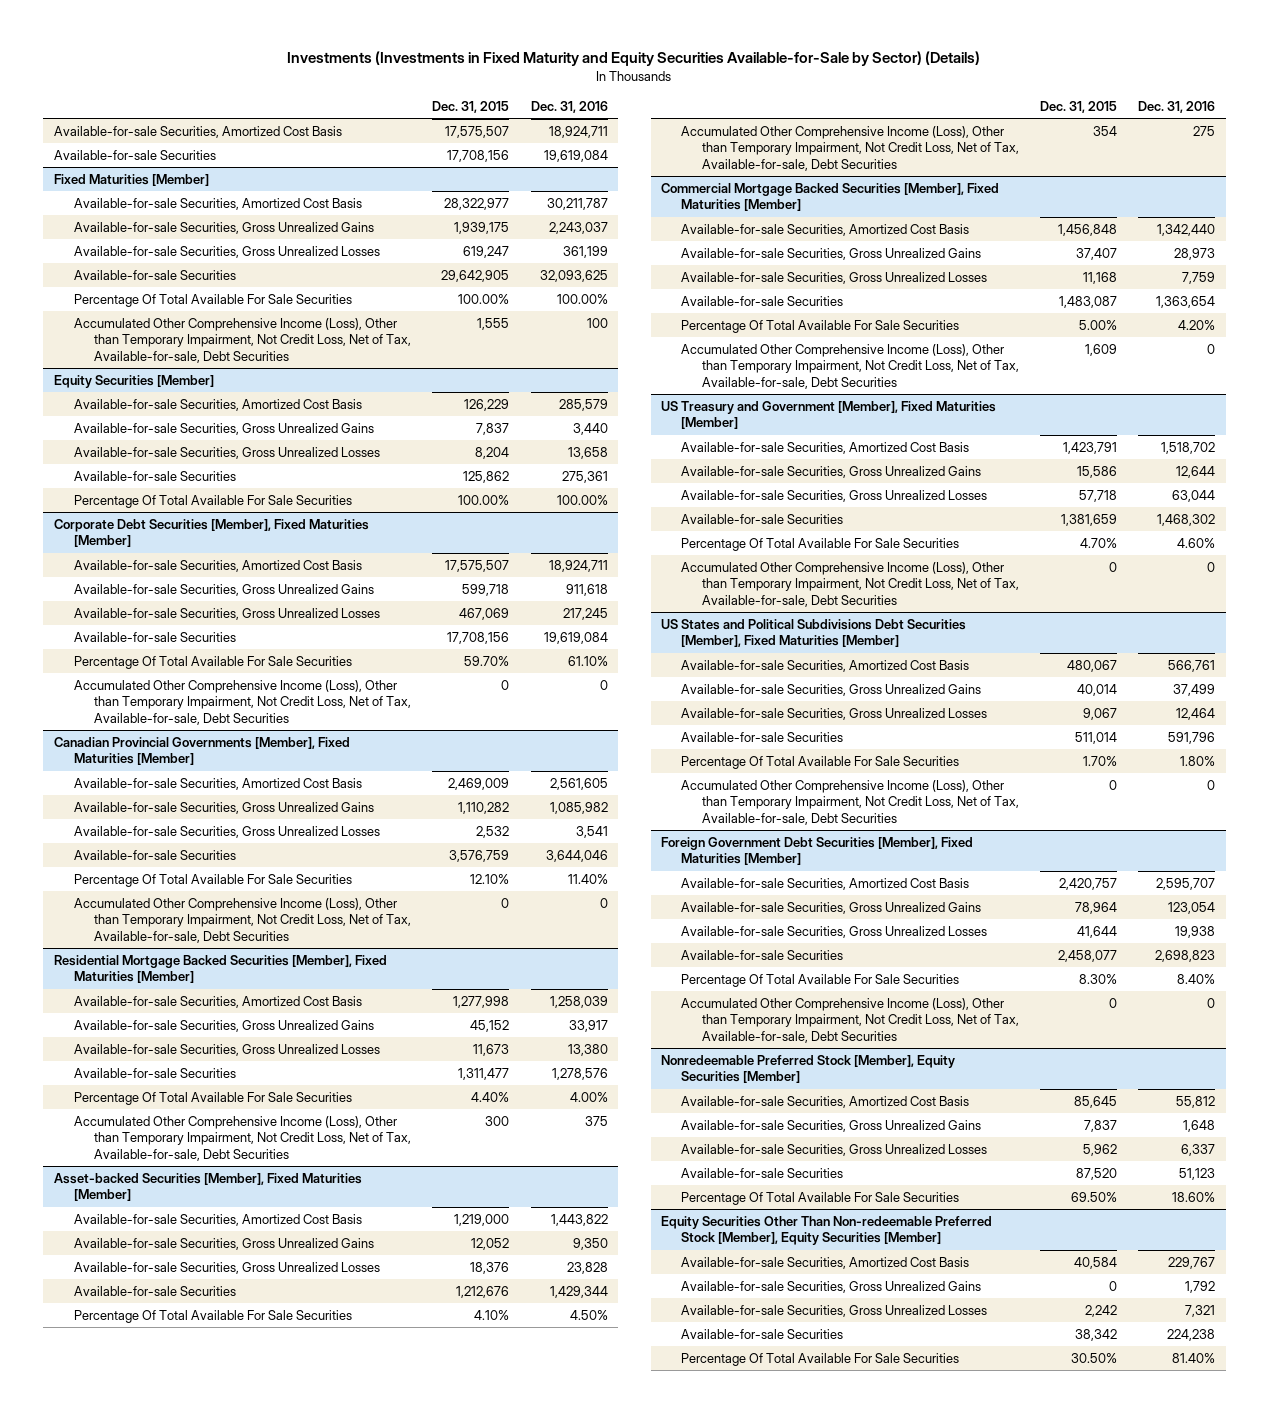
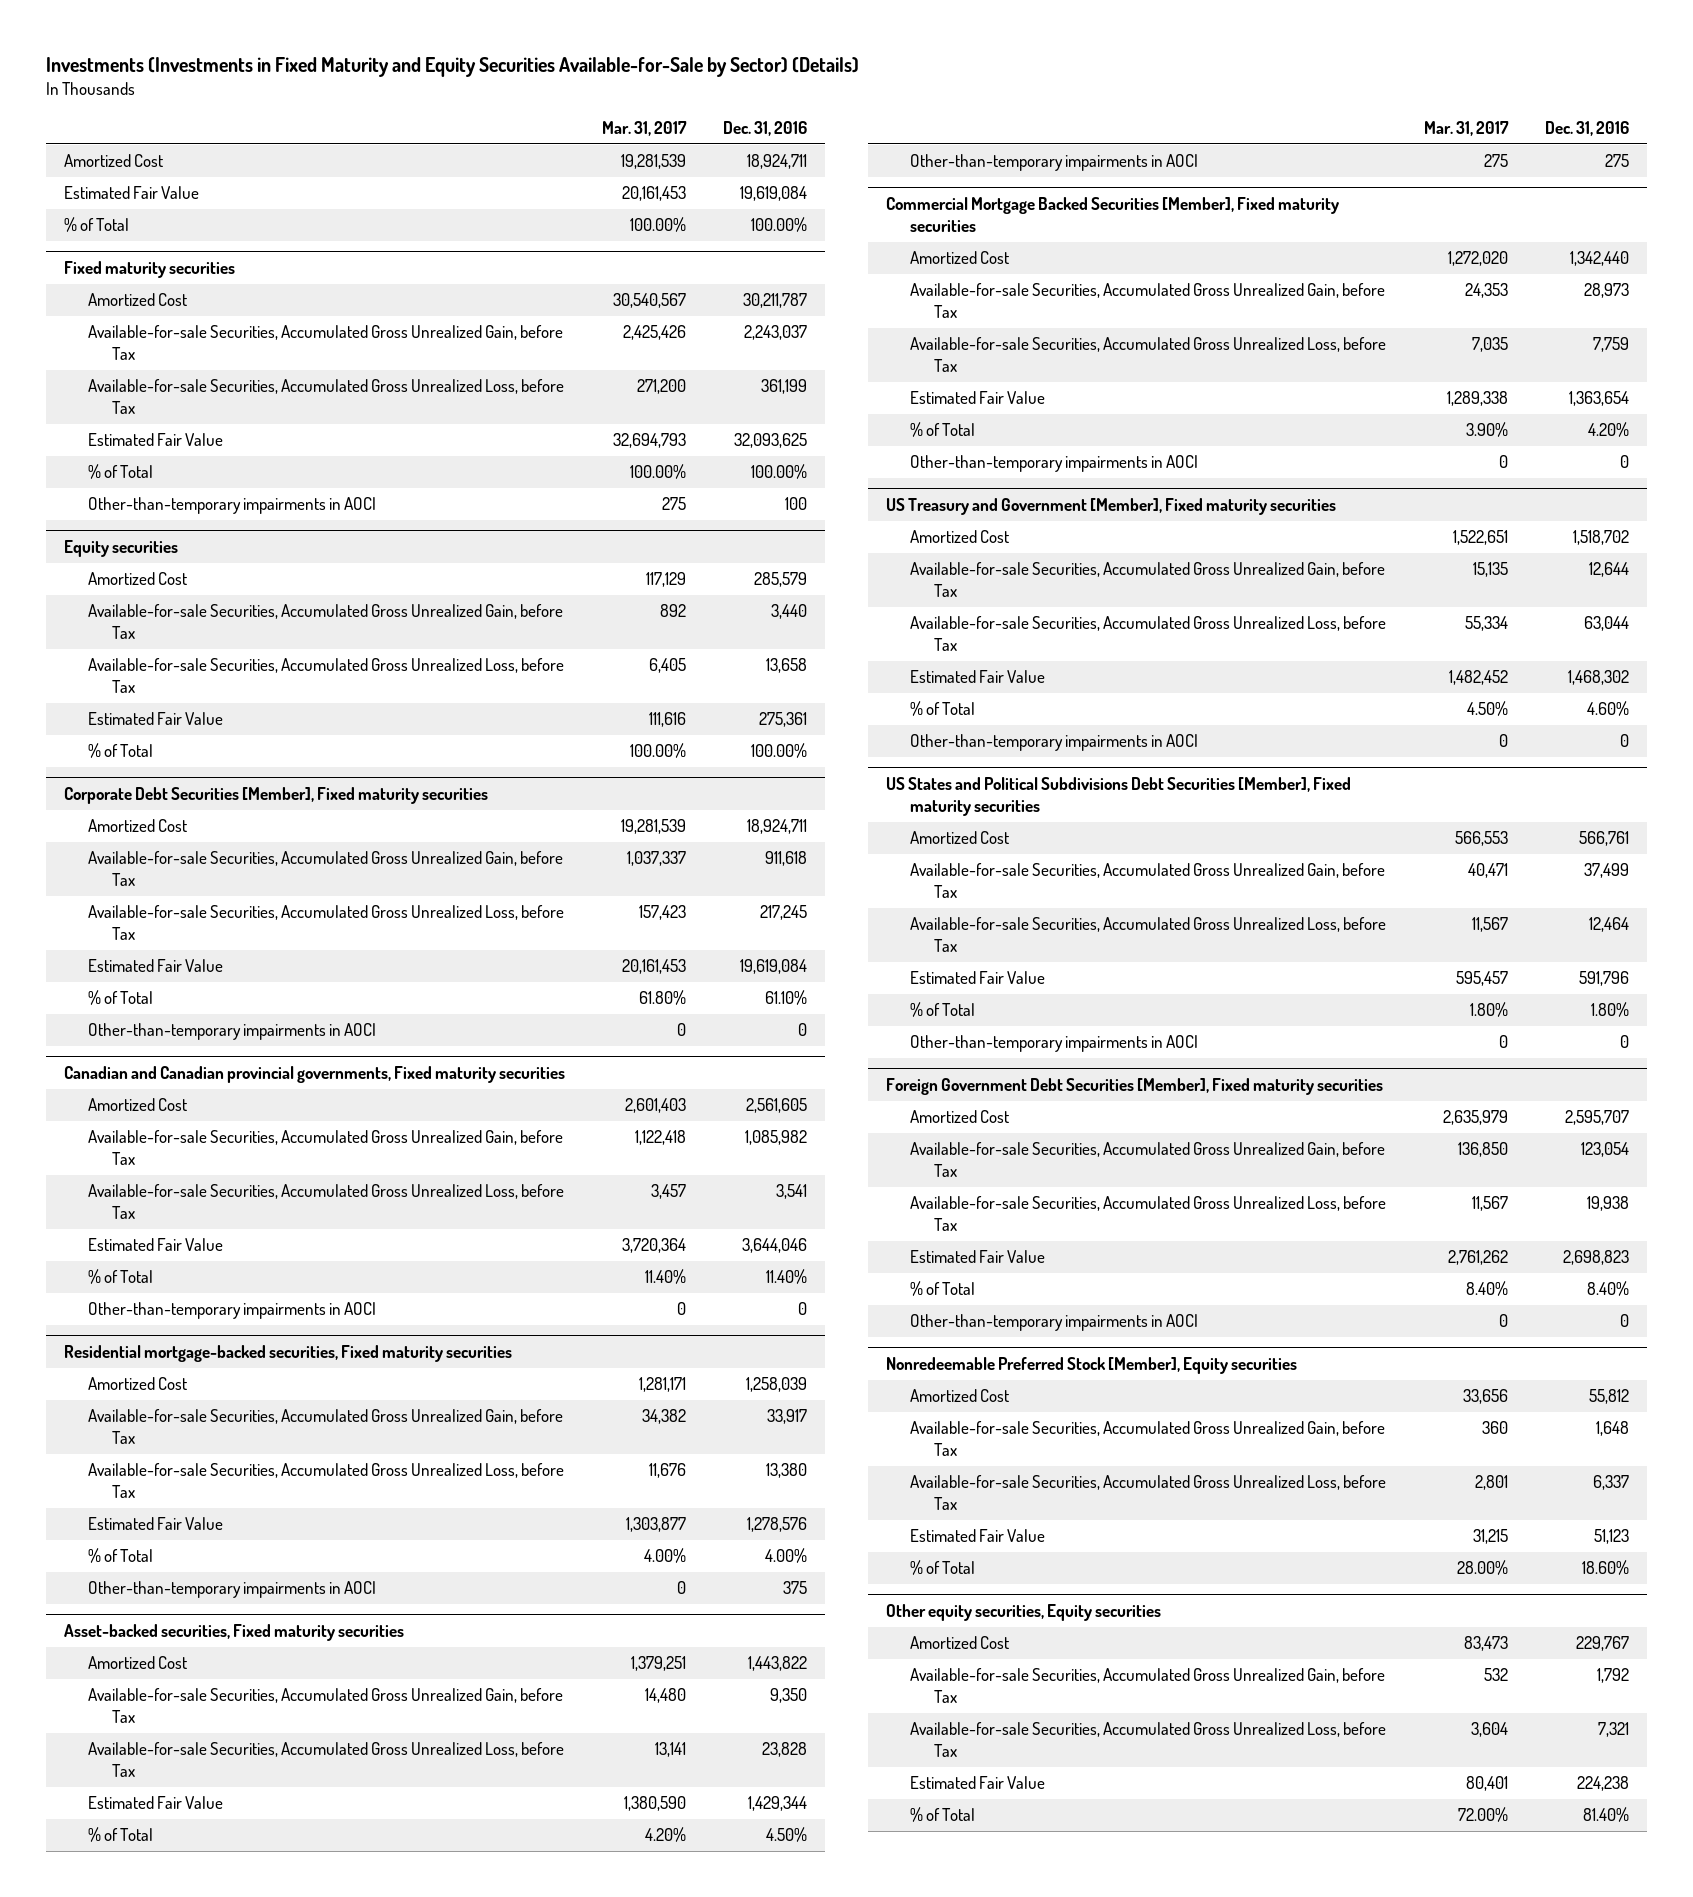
- | Dec. 31, 2015 | Dec. 31, 2016
+ | Mar. 31, 2017 | Dec. 31, 2016
- Available-for-sale Securities, Amortized Cost Basis | 17,575,507 | 18,924,711
- Available-for-sale Securities | 17,708,156 | 19,619,084
- Fixed Maturities [Member]
- Available-for-sale Securities, Amortized Cost Basis | 28,322,977 | 30,211,787
- Available-for-sale Securities, Gross Unrealized Gains | 1,939,175 | 2,243,037
- Available-for-sale Securities, Gross Unrealized Losses | 619,247 | 361,199
- Available-for-sale Securities | 29,642,905 | 32,093,625
- Percentage Of Total Available For Sale Securities | 100.00% | 100.00%
- Accumulated Other Comprehensive Income (Loss), Other than Temporary Impairment, Not Credit Loss, Net of Tax, Available-for-sale, Debt Securities | 1,555 | 100
- Equity Securities [Member]
- Available-for-sale Securities, Amortized Cost Basis | 126,229 | 285,579
- Available-for-sale Securities, Gross Unrealized Gains | 7,837 | 3,440
- Available-for-sale Securities, Gross Unrealized Losses | 8,204 | 13,658
- Available-for-sale Securities | 125,862 | 275,361
- Percentage Of Total Available For Sale Securities | 100.00% | 100.00%
- Corporate Debt Securities [Member], Fixed Maturities [Member]
- Available-for-sale Securities, Amortized Cost Basis | 17,575,507 | 18,924,711
- Available-for-sale Securities, Gross Unrealized Gains | 599,718 | 911,618
- Available-for-sale Securities, Gross Unrealized Losses | 467,069 | 217,245
- Available-for-sale Securities | 17,708,156 | 19,619,084
- Percentage Of Total Available For Sale Securities | 59.70% | 61.10%
- Accumulated Other Comprehensive Income (Loss), Other than Temporary Impairment, Not Credit Loss, Net of Tax, Available-for-sale, Debt Securities | 0 | 0
- Canadian Provincial Governments [Member], Fixed Maturities [Member]
- Available-for-sale Securities, Amortized Cost Basis | 2,469,009 | 2,561,605
- Available-for-sale Securities, Gross Unrealized Gains | 1,110,282 | 1,085,982
- Available-for-sale Securities, Gross Unrealized Losses | 2,532 | 3,541
- Available-for-sale Securities | 3,576,759 | 3,644,046
- Percentage Of Total Available For Sale Securities | 12.10% | 11.40%
- Accumulated Other Comprehensive Income (Loss), Other than Temporary Impairment, Not Credit Loss, Net of Tax, Available-for-sale, Debt Securities | 0 | 0
- Residential Mortgage Backed Securities [Member], Fixed Maturities [Member]
- Available-for-sale Securities, Amortized Cost Basis | 1,277,998 | 1,258,039
- Available-for-sale Securities, Gross Unrealized Gains | 45,152 | 33,917
- Available-for-sale Securities, Gross Unrealized Losses | 11,673 | 13,380
- Available-for-sale Securities | 1,311,477 | 1,278,576
- Percentage Of Total Available For Sale Securities | 4.40% | 4.00%
- Accumulated Other Comprehensive Income (Loss), Other than Temporary Impairment, Not Credit Loss, Net of Tax, Available-for-sale, Debt Securities | 300 | 375
- Asset-backed Securities [Member], Fixed Maturities [Member]
- Available-for-sale Securities, Amortized Cost Basis | 1,219,000 | 1,443,822
- Available-for-sale Securities, Gross Unrealized Gains | 12,052 | 9,350
- Available-for-sale Securities, Gross Unrealized Losses | 18,376 | 23,828
- Available-for-sale Securities | 1,212,676 | 1,429,344
- Percentage Of Total Available For Sale Securities | 4.10% | 4.50%
- Accumulated Other Comprehensive Income (Loss), Other than Temporary Impairment, Not Credit Loss, Net of Tax, Available-for-sale, Debt Securities | 354 | 275
- Commercial Mortgage Backed Securities [Member], Fixed Maturities [Member]
- Available-for-sale Securities, Amortized Cost Basis | 1,456,848 | 1,342,440
- Available-for-sale Securities, Gross Unrealized Gains | 37,407 | 28,973
- Available-for-sale Securities, Gross Unrealized Losses | 11,168 | 7,759
- Available-for-sale Securities | 1,483,087 | 1,363,654
- Percentage Of Total Available For Sale Securities | 5.00% | 4.20%
- Accumulated Other Comprehensive Income (Loss), Other than Temporary Impairment, Not Credit Loss, Net of Tax, Available-for-sale, Debt Securities | 1,609 | 0
- US Treasury and Government [Member], Fixed Maturities [Member]
- Available-for-sale Securities, Amortized Cost Basis | 1,423,791 | 1,518,702
- Available-for-sale Securities, Gross Unrealized Gains | 15,586 | 12,644
- Available-for-sale Securities, Gross Unrealized Losses | 57,718 | 63,044
- Available-for-sale Securities | 1,381,659 | 1,468,302
- Percentage Of Total Available For Sale Securities | 4.70% | 4.60%
- Accumulated Other Comprehensive Income (Loss), Other than Temporary Impairment, Not Credit Loss, Net of Tax, Available-for-sale, Debt Securities | 0 | 0
- US States and Political Subdivisions Debt Securities [Member], Fixed Maturities [Member]
- Available-for-sale Securities, Amortized Cost Basis | 480,067 | 566,761
- Available-for-sale Securities, Gross Unrealized Gains | 40,014 | 37,499
- Available-for-sale Securities, Gross Unrealized Losses | 9,067 | 12,464
- Available-for-sale Securities | 511,014 | 591,796
- Percentage Of Total Available For Sale Securities | 1.70% | 1.80%
- Accumulated Other Comprehensive Income (Loss), Other than Temporary Impairment, Not Credit Loss, Net of Tax, Available-for-sale, Debt Securities | 0 | 0
- Foreign Government Debt Securities [Member], Fixed Maturities [Member]
- Available-for-sale Securities, Amortized Cost Basis | 2,420,757 | 2,595,707
- Available-for-sale Securities, Gross Unrealized Gains | 78,964 | 123,054
- Available-for-sale Securities, Gross Unrealized Losses | 41,644 | 19,938
- Available-for-sale Securities | 2,458,077 | 2,698,823
- Percentage Of Total Available For Sale Securities | 8.30% | 8.40%
- Accumulated Other Comprehensive Income (Loss), Other than Temporary Impairment, Not Credit Loss, Net of Tax, Available-for-sale, Debt Securities | 0 | 0
- Nonredeemable Preferred Stock [Member], Equity Securities [Member]
- Available-for-sale Securities, Amortized Cost Basis | 85,645 | 55,812
- Available-for-sale Securities, Gross Unrealized Gains | 7,837 | 1,648
- Available-for-sale Securities, Gross Unrealized Losses | 5,962 | 6,337
- Available-for-sale Securities | 87,520 | 51,123
- Percentage Of Total Available For Sale Securities | 69.50% | 18.60%
- Equity Securities Other Than Non-redeemable Preferred Stock [Member], Equity Securities [Member]
- Available-for-sale Securities, Amortized Cost Basis | 40,584 | 229,767
- Available-for-sale Securities, Gross Unrealized Gains | 0 | 1,792
- Available-for-sale Securities, Gross Unrealized Losses | 2,242 | 7,321
- Available-for-sale Securities | 38,342 | 224,238
- Percentage Of Total Available For Sale Securities | 30.50% | 81.40%
+ Amortized Cost | 19,281,539 | 18,924,711
+ Estimated Fair Value | 20,161,453 | 19,619,084
+ % of Total | 100.00% | 100.00%
+ Fixed maturity securities
+ Amortized Cost | 30,540,567 | 30,211,787
+ Available-for-sale Securities, Accumulated Gross Unrealized Gain, before Tax | 2,425,426 | 2,243,037
+ Available-for-sale Securities, Accumulated Gross Unrealized Loss, before Tax | 271,200 | 361,199
+ Estimated Fair Value | 32,694,793 | 32,093,625
+ % of Total | 100.00% | 100.00%
+ Other-than-temporary impairments in AOCI | 275 | 100
+ Equity securities
+ Amortized Cost | 117,129 | 285,579
+ Available-for-sale Securities, Accumulated Gross Unrealized Gain, before Tax | 892 | 3,440
+ Available-for-sale Securities, Accumulated Gross Unrealized Loss, before Tax | 6,405 | 13,658
+ Estimated Fair Value | 111,616 | 275,361
+ % of Total | 100.00% | 100.00%
+ Corporate Debt Securities [Member], Fixed maturity securities
+ Amortized Cost | 19,281,539 | 18,924,711
+ Available-for-sale Securities, Accumulated Gross Unrealized Gain, before Tax | 1,037,337 | 911,618
+ Available-for-sale Securities, Accumulated Gross Unrealized Loss, before Tax | 157,423 | 217,245
+ Estimated Fair Value | 20,161,453 | 19,619,084
+ % of Total | 61.80% | 61.10%
+ Other-than-temporary impairments in AOCI | 0 | 0
+ Canadian and Canadian provincial governments, Fixed maturity securities
+ Amortized Cost | 2,601,403 | 2,561,605
+ Available-for-sale Securities, Accumulated Gross Unrealized Gain, before Tax | 1,122,418 | 1,085,982
+ Available-for-sale Securities, Accumulated Gross Unrealized Loss, before Tax | 3,457 | 3,541
+ Estimated Fair Value | 3,720,364 | 3,644,046
+ % of Total | 11.40% | 11.40%
+ Other-than-temporary impairments in AOCI | 0 | 0
+ Residential mortgage-backed securities, Fixed maturity securities
+ Amortized Cost | 1,281,171 | 1,258,039
+ Available-for-sale Securities, Accumulated Gross Unrealized Gain, before Tax | 34,382 | 33,917
+ Available-for-sale Securities, Accumulated Gross Unrealized Loss, before Tax | 11,676 | 13,380
+ Estimated Fair Value | 1,303,877 | 1,278,576
+ % of Total | 4.00% | 4.00%
+ Other-than-temporary impairments in AOCI | 0 | 375
+ Asset-backed securities, Fixed maturity securities
+ Amortized Cost | 1,379,251 | 1,443,822
+ Available-for-sale Securities, Accumulated Gross Unrealized Gain, before Tax | 14,480 | 9,350
+ Available-for-sale Securities, Accumulated Gross Unrealized Loss, before Tax | 13,141 | 23,828
+ Estimated Fair Value | 1,380,590 | 1,429,344
+ % of Total | 4.20% | 4.50%
+ Other-than-temporary impairments in AOCI | 275 | 275
+ Commercial Mortgage Backed Securities [Member], Fixed maturity securities
+ Amortized Cost | 1,272,020 | 1,342,440
+ Available-for-sale Securities, Accumulated Gross Unrealized Gain, before Tax | 24,353 | 28,973
+ Available-for-sale Securities, Accumulated Gross Unrealized Loss, before Tax | 7,035 | 7,759
+ Estimated Fair Value | 1,289,338 | 1,363,654
+ % of Total | 3.90% | 4.20%
+ Other-than-temporary impairments in AOCI | 0 | 0
+ US Treasury and Government [Member], Fixed maturity securities
+ Amortized Cost | 1,522,651 | 1,518,702
+ Available-for-sale Securities, Accumulated Gross Unrealized Gain, before Tax | 15,135 | 12,644
+ Available-for-sale Securities, Accumulated Gross Unrealized Loss, before Tax | 55,334 | 63,044
+ Estimated Fair Value | 1,482,452 | 1,468,302
+ % of Total | 4.50% | 4.60%
+ Other-than-temporary impairments in AOCI | 0 | 0
+ US States and Political Subdivisions Debt Securities [Member], Fixed maturity securities
+ Amortized Cost | 566,553 | 566,761
+ Available-for-sale Securities, Accumulated Gross Unrealized Gain, before Tax | 40,471 | 37,499
+ Available-for-sale Securities, Accumulated Gross Unrealized Loss, before Tax | 11,567 | 12,464
+ Estimated Fair Value | 595,457 | 591,796
+ % of Total | 1.80% | 1.80%
+ Other-than-temporary impairments in AOCI | 0 | 0
+ Foreign Government Debt Securities [Member], Fixed maturity securities
+ Amortized Cost | 2,635,979 | 2,595,707
+ Available-for-sale Securities, Accumulated Gross Unrealized Gain, before Tax | 136,850 | 123,054
+ Available-for-sale Securities, Accumulated Gross Unrealized Loss, before Tax | 11,567 | 19,938
+ Estimated Fair Value | 2,761,262 | 2,698,823
+ % of Total | 8.40% | 8.40%
+ Other-than-temporary impairments in AOCI | 0 | 0
+ Nonredeemable Preferred Stock [Member], Equity securities
+ Amortized Cost | 33,656 | 55,812
+ Available-for-sale Securities, Accumulated Gross Unrealized Gain, before Tax | 360 | 1,648
+ Available-for-sale Securities, Accumulated Gross Unrealized Loss, before Tax | 2,801 | 6,337
+ Estimated Fair Value | 31,215 | 51,123
+ % of Total | 28.00% | 18.60%
+ Other equity securities, Equity securities
+ Amortized Cost | 83,473 | 229,767
+ Available-for-sale Securities, Accumulated Gross Unrealized Gain, before Tax | 532 | 1,792
+ Available-for-sale Securities, Accumulated Gross Unrealized Loss, before Tax | 3,604 | 7,321
+ Estimated Fair Value | 80,401 | 224,238
+ % of Total | 72.00% | 81.40%

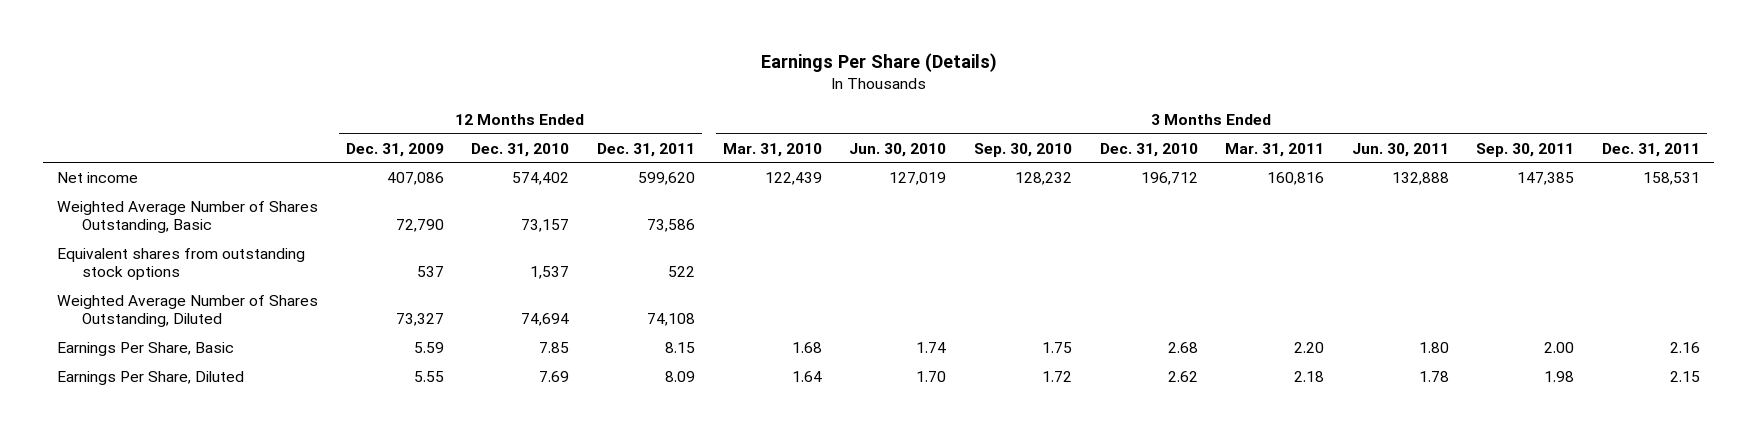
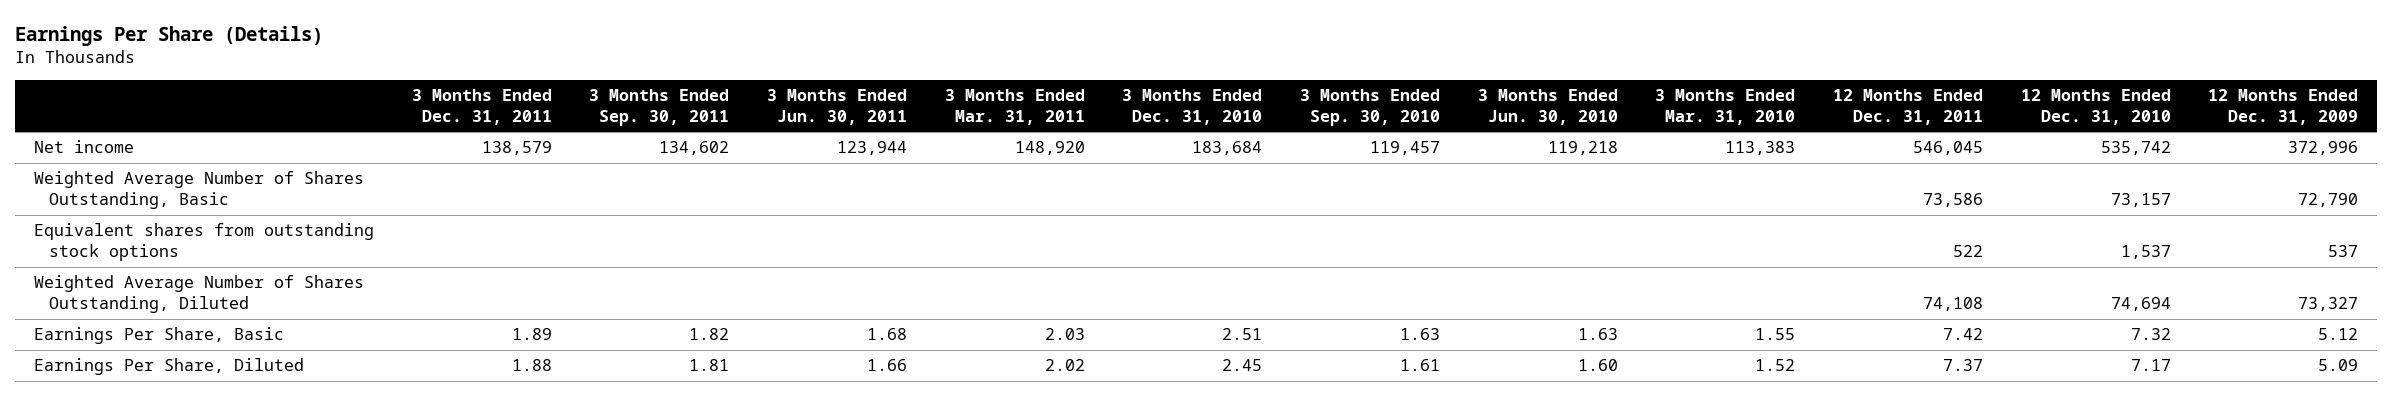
- | 12 Months Ended Dec. 31, 2009 | 12 Months Ended Dec. 31, 2010 | 12 Months Ended Dec. 31, 2011 | 3 Months Ended Mar. 31, 2010 | 3 Months Ended Jun. 30, 2010 | 3 Months Ended Sep. 30, 2010 | 3 Months Ended Dec. 31, 2010 | 3 Months Ended Mar. 31, 2011 | 3 Months Ended Jun. 30, 2011 | 3 Months Ended Sep. 30, 2011 | 3 Months Ended Dec. 31, 2011
+ | 3 Months Ended Dec. 31, 2011 | 3 Months Ended Sep. 30, 2011 | 3 Months Ended Jun. 30, 2011 | 3 Months Ended Mar. 31, 2011 | 3 Months Ended Dec. 31, 2010 | 3 Months Ended Sep. 30, 2010 | 3 Months Ended Jun. 30, 2010 | 3 Months Ended Mar. 31, 2010 | 12 Months Ended Dec. 31, 2011 | 12 Months Ended Dec. 31, 2010 | 12 Months Ended Dec. 31, 2009
- Net income | 407,086 | 574,402 | 599,620 | 122,439 | 127,019 | 128,232 | 196,712 | 160,816 | 132,888 | 147,385 | 158,531
+ Net income | 138,579 | 134,602 | 123,944 | 148,920 | 183,684 | 119,457 | 119,218 | 113,383 | 546,045 | 535,742 | 372,996
- Earnings Per Share, Basic | 5.59 | 7.85 | 8.15 | 1.68 | 1.74 | 1.75 | 2.68 | 2.20 | 1.80 | 2.00 | 2.16
- Earnings Per Share, Diluted | 5.55 | 7.69 | 8.09 | 1.64 | 1.70 | 1.72 | 2.62 | 2.18 | 1.78 | 1.98 | 2.15
+ Earnings Per Share, Basic | 1.89 | 1.82 | 1.68 | 2.03 | 2.51 | 1.63 | 1.63 | 1.55 | 7.42 | 7.32 | 5.12
+ Earnings Per Share, Diluted | 1.88 | 1.81 | 1.66 | 2.02 | 2.45 | 1.61 | 1.60 | 1.52 | 7.37 | 7.17 | 5.09

